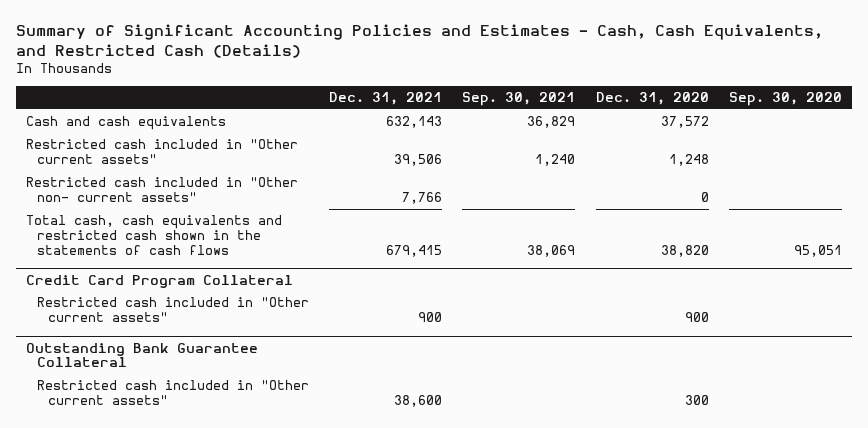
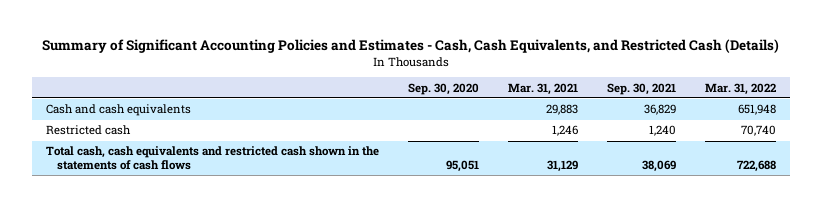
- | Dec. 31, 2021 | Sep. 30, 2021 | Dec. 31, 2020 | Sep. 30, 2020
+ | Sep. 30, 2020 | Mar. 31, 2021 | Sep. 30, 2021 | Mar. 31, 2022
- Restricted cash included in "Other current assets" | 39,506 | 1,240 | 1,248 |
- Restricted cash included in "Other non- current assets" | 7,766 | | 0 |
+ Restricted cash | | 1,246 | 1,240 | 70,740
- Credit Card Program Collateral
- Restricted cash included in "Other current assets" | 900 | | 900 |
- Outstanding Bank Guarantee Collateral
- Restricted cash included in "Other current assets" | 38,600 | | 300 |

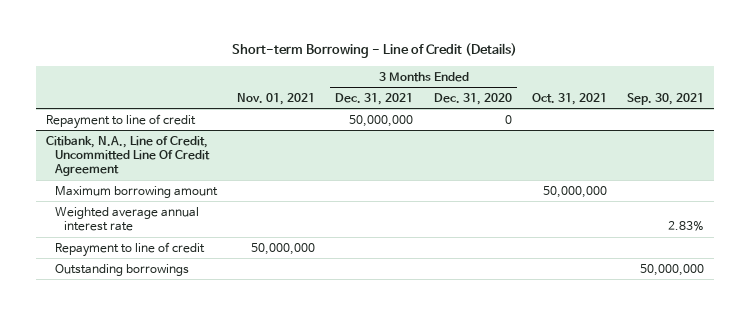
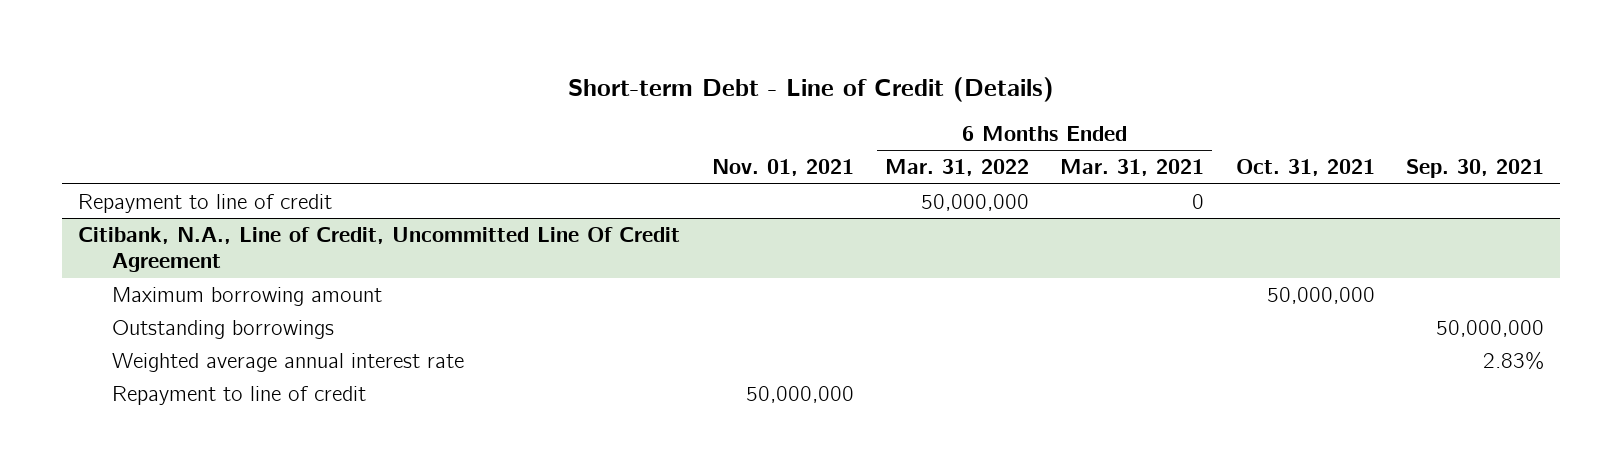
- Short-term Borrowing - Line of Credit (Details)
+ Short-term Debt - Line of Credit (Details)
- | Nov. 01, 2021 | 3 Months Ended Dec. 31, 2021 | 3 Months Ended Dec. 31, 2020 | Oct. 31, 2021 | Sep. 30, 2021
+ | Nov. 01, 2021 | 6 Months Ended Mar. 31, 2022 | 6 Months Ended Mar. 31, 2021 | Oct. 31, 2021 | Sep. 30, 2021
@ Citibank, N.A., Line of Credit, Uncommitted Line Of Credit Agreement
moved up: Outstanding borrowings | | | | | 50,000,000

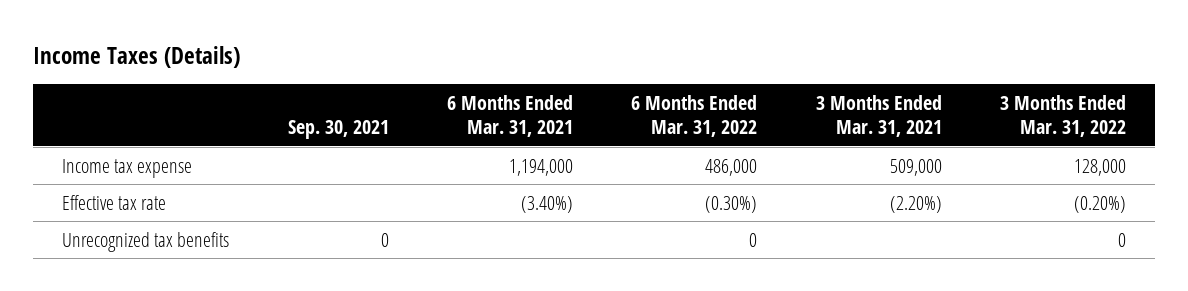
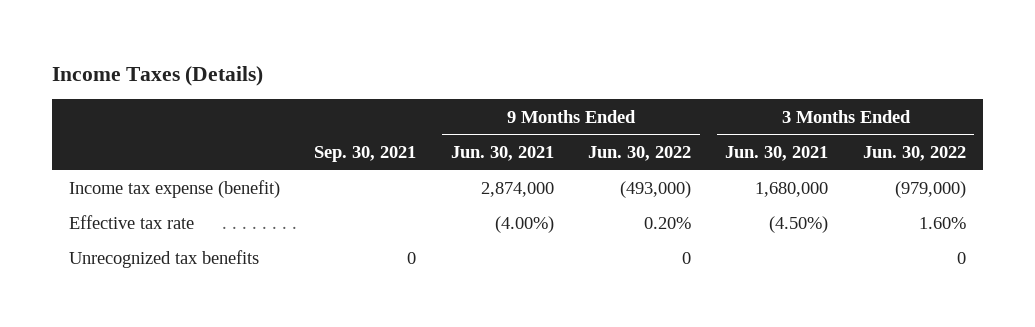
- | Sep. 30, 2021 | 6 Months Ended Mar. 31, 2021 | 6 Months Ended Mar. 31, 2022 | 3 Months Ended Mar. 31, 2021 | 3 Months Ended Mar. 31, 2022
+ | Sep. 30, 2021 | 9 Months Ended Jun. 30, 2021 | 9 Months Ended Jun. 30, 2022 | 3 Months Ended Jun. 30, 2021 | 3 Months Ended Jun. 30, 2022
- Income tax expense | | 1,194,000 | 486,000 | 509,000 | 128,000
+ Income tax expense (benefit) | | 2,874,000 | (493,000) | 1,680,000 | (979,000)

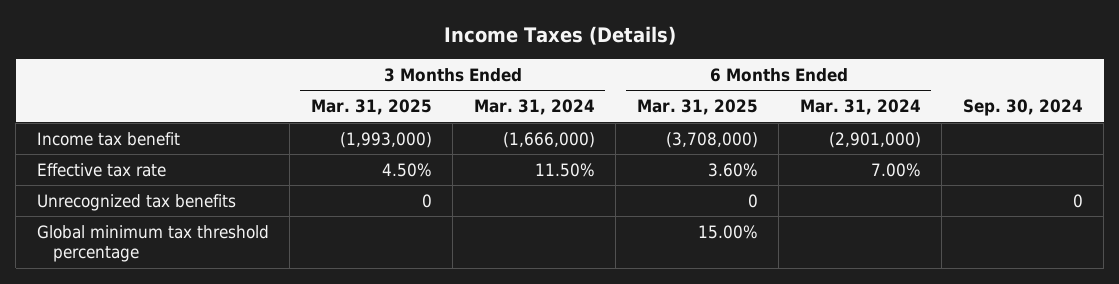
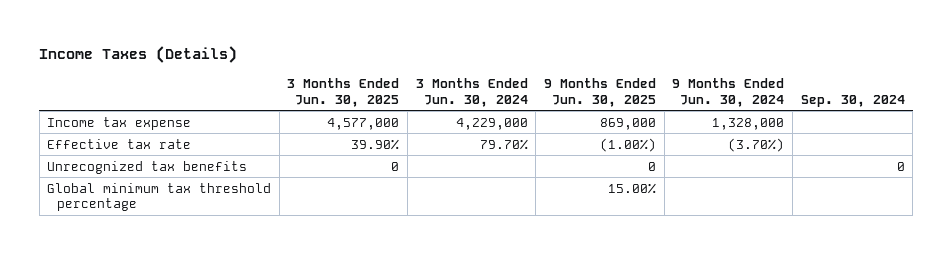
- | 3 Months Ended Mar. 31, 2025 | 3 Months Ended Mar. 31, 2024 | 6 Months Ended Mar. 31, 2025 | 6 Months Ended Mar. 31, 2024 | Sep. 30, 2024
+ | 3 Months Ended Jun. 30, 2025 | 3 Months Ended Jun. 30, 2024 | 9 Months Ended Jun. 30, 2025 | 9 Months Ended Jun. 30, 2024 | Sep. 30, 2024
- Income tax benefit | (1,993,000) | (1,666,000) | (3,708,000) | (2,901,000) |
+ Income tax expense | 4,577,000 | 4,229,000 | 869,000 | 1,328,000 |

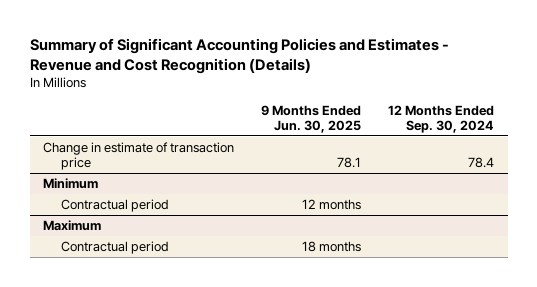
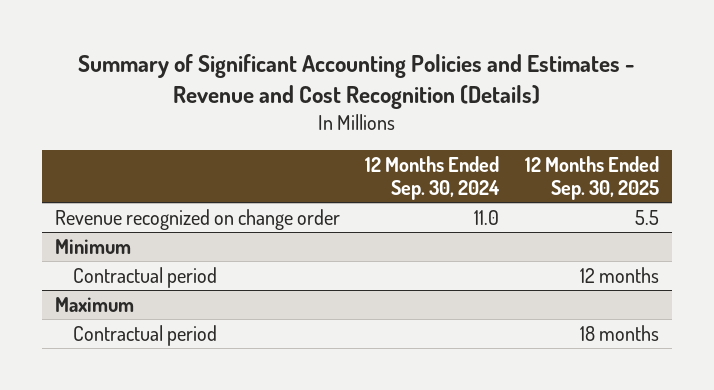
- | 9 Months Ended Jun. 30, 2025 | 12 Months Ended Sep. 30, 2024
+ | 12 Months Ended Sep. 30, 2024 | 12 Months Ended Sep. 30, 2025
- Change in estimate of transaction price | 78.1 | 78.4
+ Revenue recognized on change order | 11.0 | 5.5

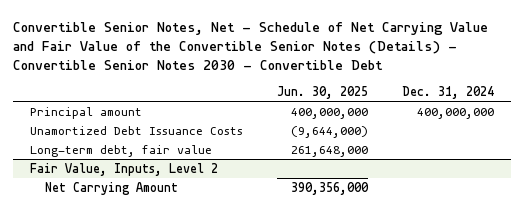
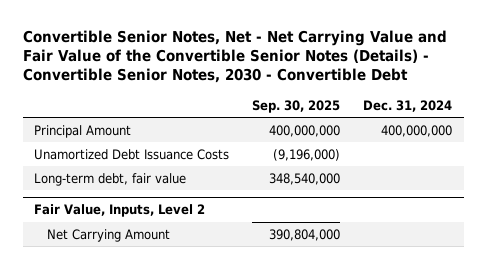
- Convertible Senior Notes, Net - Schedule of Net Carrying Value and Fair Value of the Convertible Senior Notes (Details) - Convertible Senior Notes 2030 - Convertible Debt
+ Convertible Senior Notes, Net - Net Carrying Value and Fair Value of the Convertible Senior Notes (Details) - Convertible Senior Notes, 2030 - Convertible Debt
- | Jun. 30, 2025 | Dec. 31, 2024
+ | Sep. 30, 2025 | Dec. 31, 2024
- Principal amount | 400,000,000 | 400,000,000
+ Principal Amount | 400,000,000 | 400,000,000

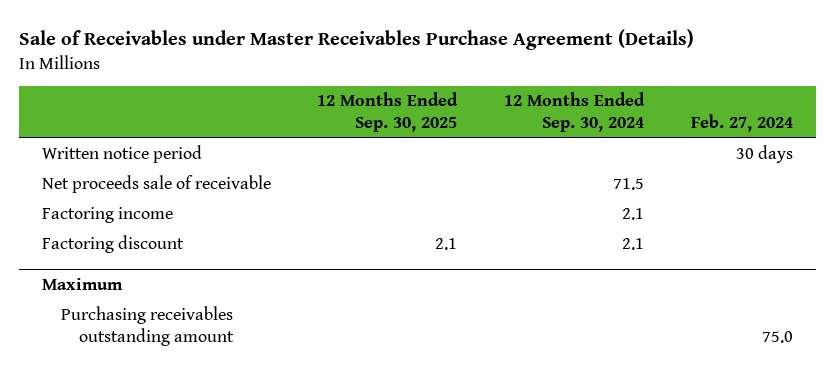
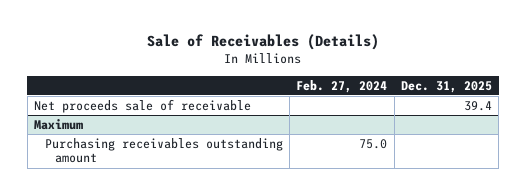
- Sale of Receivables under Master Receivables Purchase Agreement (Details)
+ Sale of Receivables (Details)
- | 12 Months Ended Sep. 30, 2025 | 12 Months Ended Sep. 30, 2024 | Feb. 27, 2024
+ | Feb. 27, 2024 | Dec. 31, 2025
- Written notice period | | | 30 days
- Factoring income | | 2.1 |
- Factoring discount | 2.1 | 2.1 |

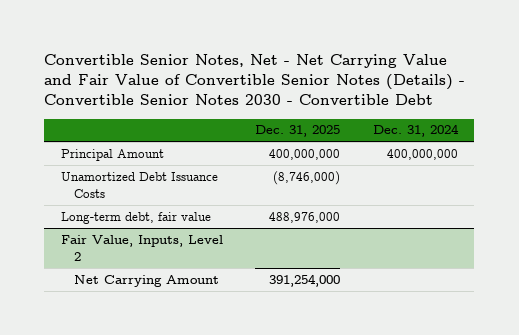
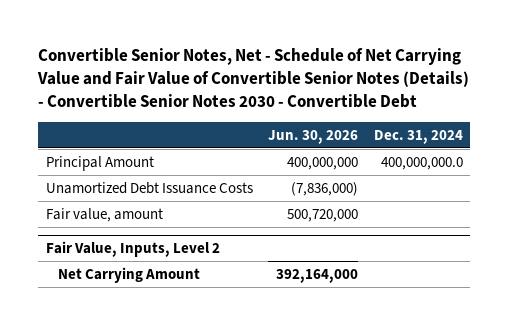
- Convertible Senior Notes, Net - Net Carrying Value and Fair Value of Convertible Senior Notes (Details) - Convertible Senior Notes 2030 - Convertible Debt
+ Convertible Senior Notes, Net - Schedule of Net Carrying Value and Fair Value of Convertible Senior Notes (Details) - Convertible Senior Notes 2030 - Convertible Debt
- | Dec. 31, 2025 | Dec. 31, 2024
+ | Jun. 30, 2026 | Dec. 31, 2024
- Principal Amount | 400,000,000 | 400,000,000
+ Principal Amount | 400,000,000 | 400,000,000.0
- Long-term debt, fair value | 488,976,000 |
+ Fair value, amount | 500,720,000 |

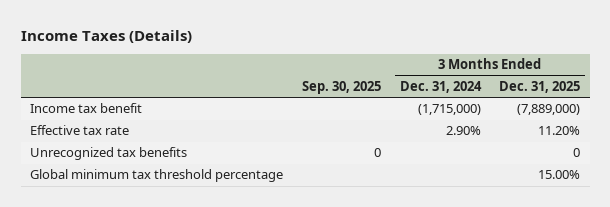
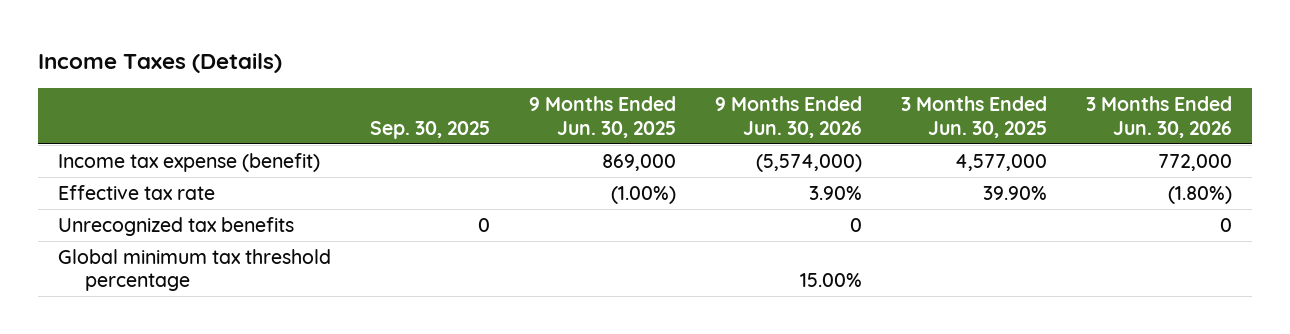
- | Sep. 30, 2025 | 3 Months Ended Dec. 31, 2024 | 3 Months Ended Dec. 31, 2025
+ | Sep. 30, 2025 | 9 Months Ended Jun. 30, 2025 | 9 Months Ended Jun. 30, 2026 | 3 Months Ended Jun. 30, 2025 | 3 Months Ended Jun. 30, 2026
- Income tax benefit | | (1,715,000) | (7,889,000)
+ Income tax expense (benefit) | | 869,000 | (5,574,000) | 4,577,000 | 772,000

